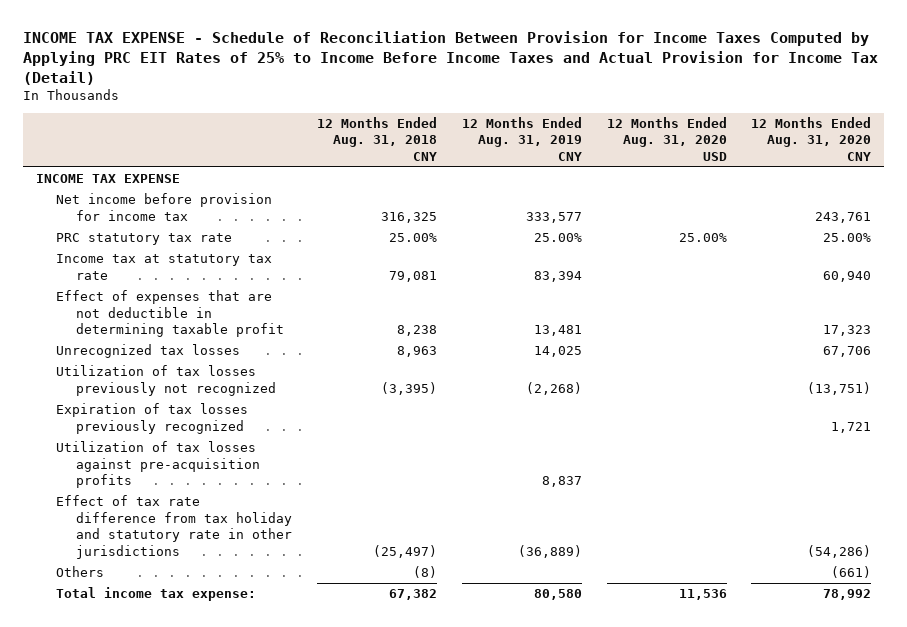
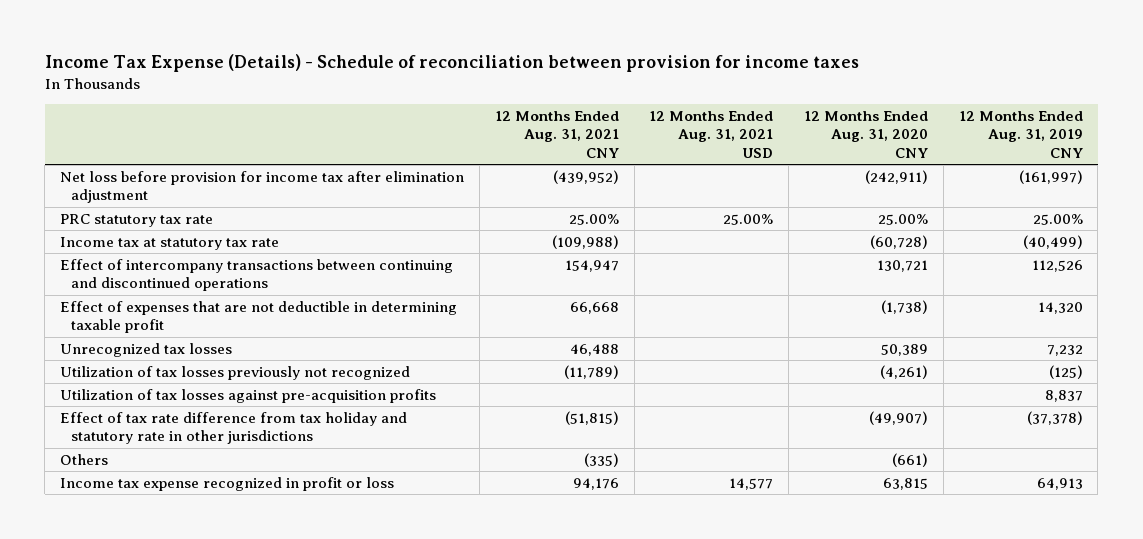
- INCOME TAX EXPENSE - Schedule of Reconciliation Between Provision for Income Taxes Computed by Applying PRC EIT Rates of 25% to Income Before Income Taxes and Actual Provision for Income Tax (Detail)
+ Income Tax Expense (Details) - Schedule of reconciliation between provision for income taxes
- | 12 Months Ended Aug. 31, 2018 CNY | 12 Months Ended Aug. 31, 2019 CNY | 12 Months Ended Aug. 31, 2020 USD | 12 Months Ended Aug. 31, 2020 CNY
+ | 12 Months Ended Aug. 31, 2021 CNY | 12 Months Ended Aug. 31, 2021 USD | 12 Months Ended Aug. 31, 2020 CNY | 12 Months Ended Aug. 31, 2019 CNY
- INCOME TAX EXPENSE
- Net income before provision for income tax | 316,325 | 333,577 | | 243,761
+ Net loss before provision for income tax after elimination adjustment | (439,952) | | (242,911) | (161,997)
- Income tax at statutory tax rate | 79,081 | 83,394 | | 60,940
- Effect of expenses that are not deductible in determining taxable profit | 8,238 | 13,481 | | 17,323
- Unrecognized tax losses | 8,963 | 14,025 | | 67,706
- Utilization of tax losses previously not recognized | (3,395) | (2,268) | | (13,751)
- Expiration of tax losses previously recognized | | | | 1,721
+ Income tax at statutory tax rate | (109,988) | | (60,728) | (40,499)
+ Effect of intercompany transactions between continuing and discontinued operations | 154,947 | | 130,721 | 112,526
+ Effect of expenses that are not deductible in determining taxable profit | 66,668 | | (1,738) | 14,320
+ Unrecognized tax losses | 46,488 | | 50,389 | 7,232
+ Utilization of tax losses previously not recognized | (11,789) | | (4,261) | (125)
- Effect of tax rate difference from tax holiday and statutory rate in other jurisdictions | (25,497) | (36,889) | | (54,286)
+ Effect of tax rate difference from tax holiday and statutory rate in other jurisdictions | (51,815) | | (49,907) | (37,378)
- Total income tax expense: | 67,382 | 80,580 | 11,536 | 78,992
+ Income tax expense recognized in profit or loss | 94,176 | 14,577 | 63,815 | 64,913

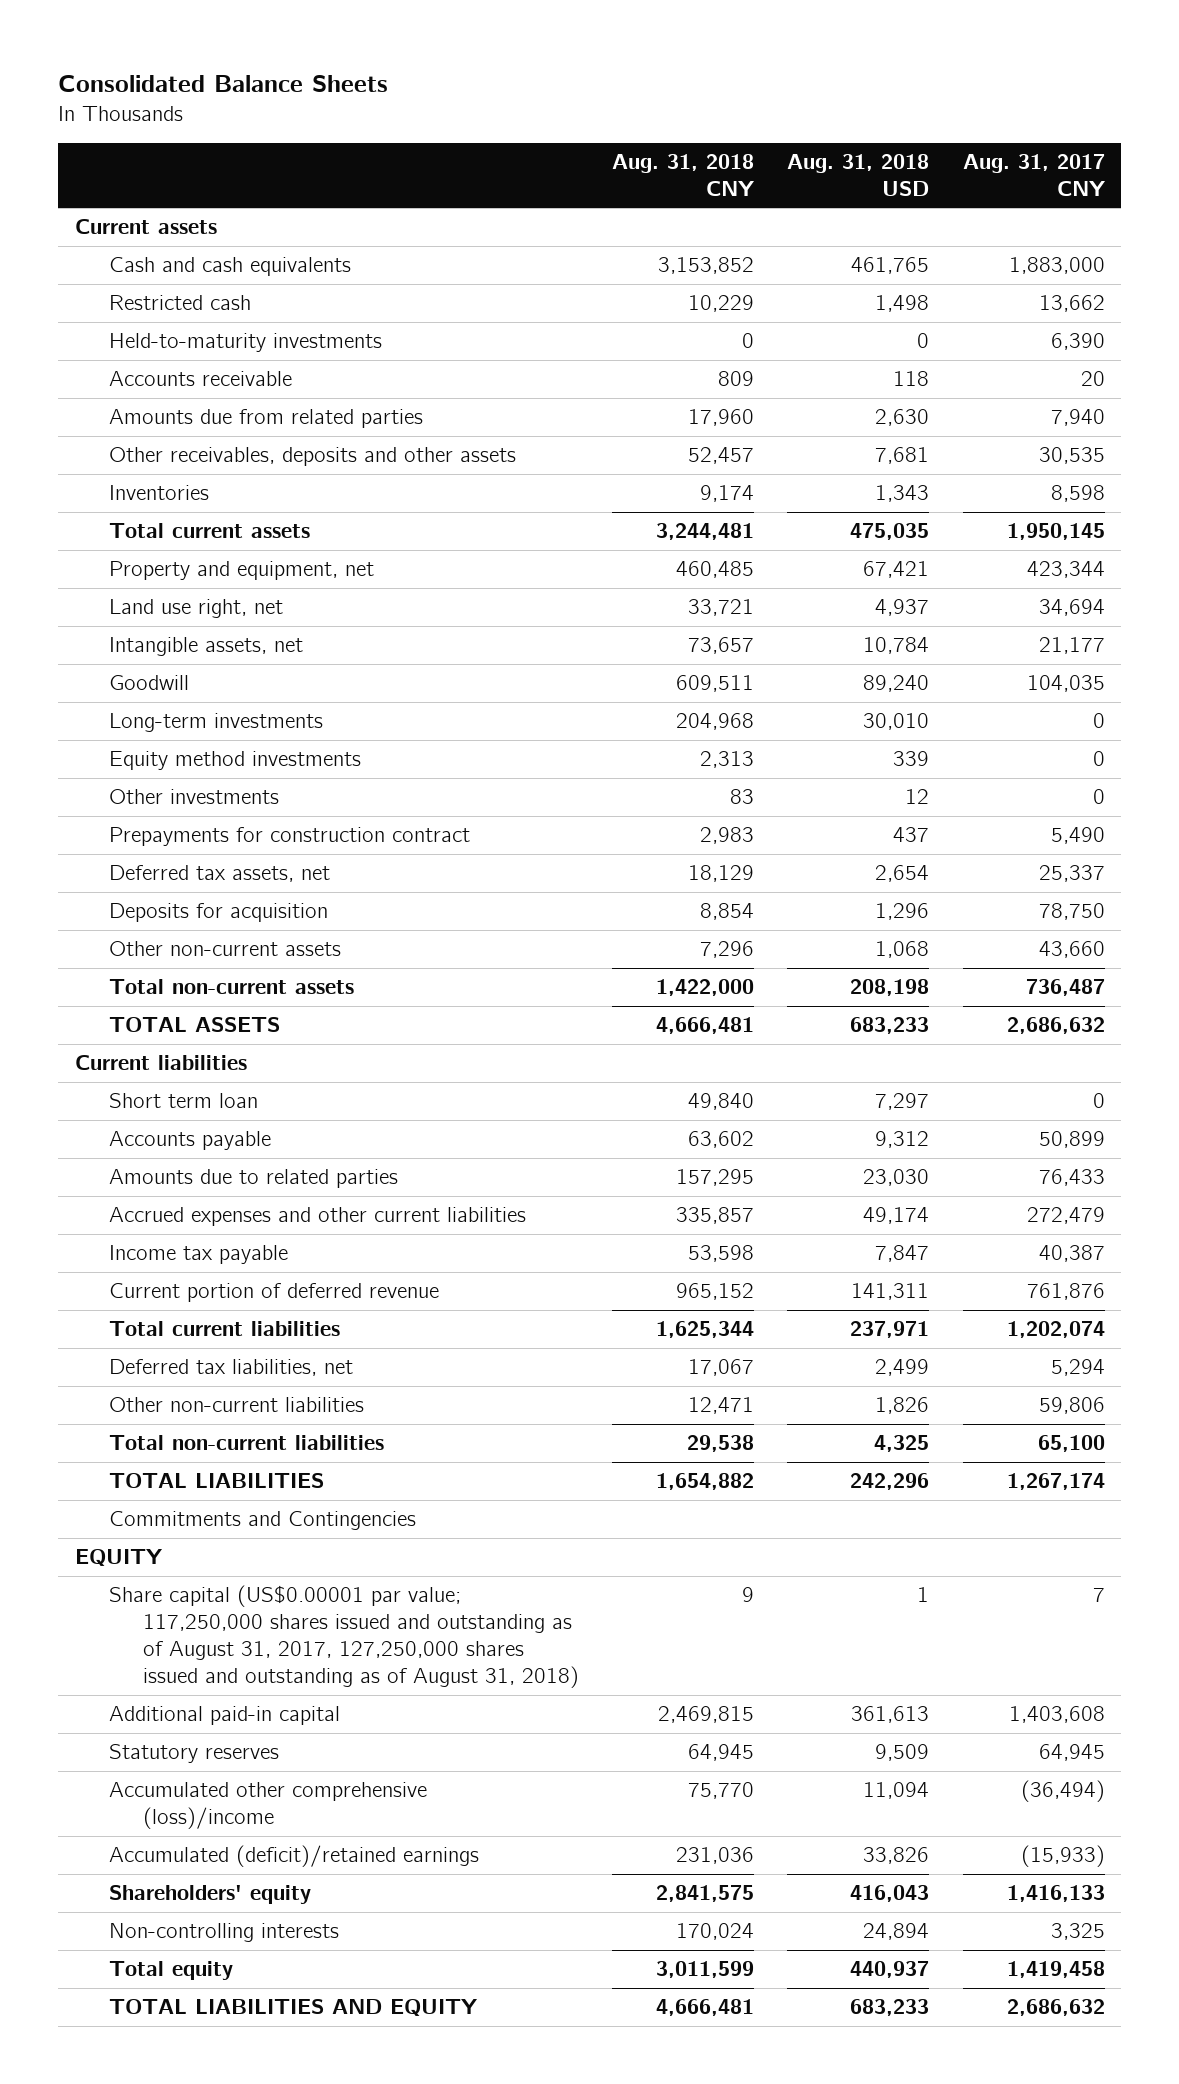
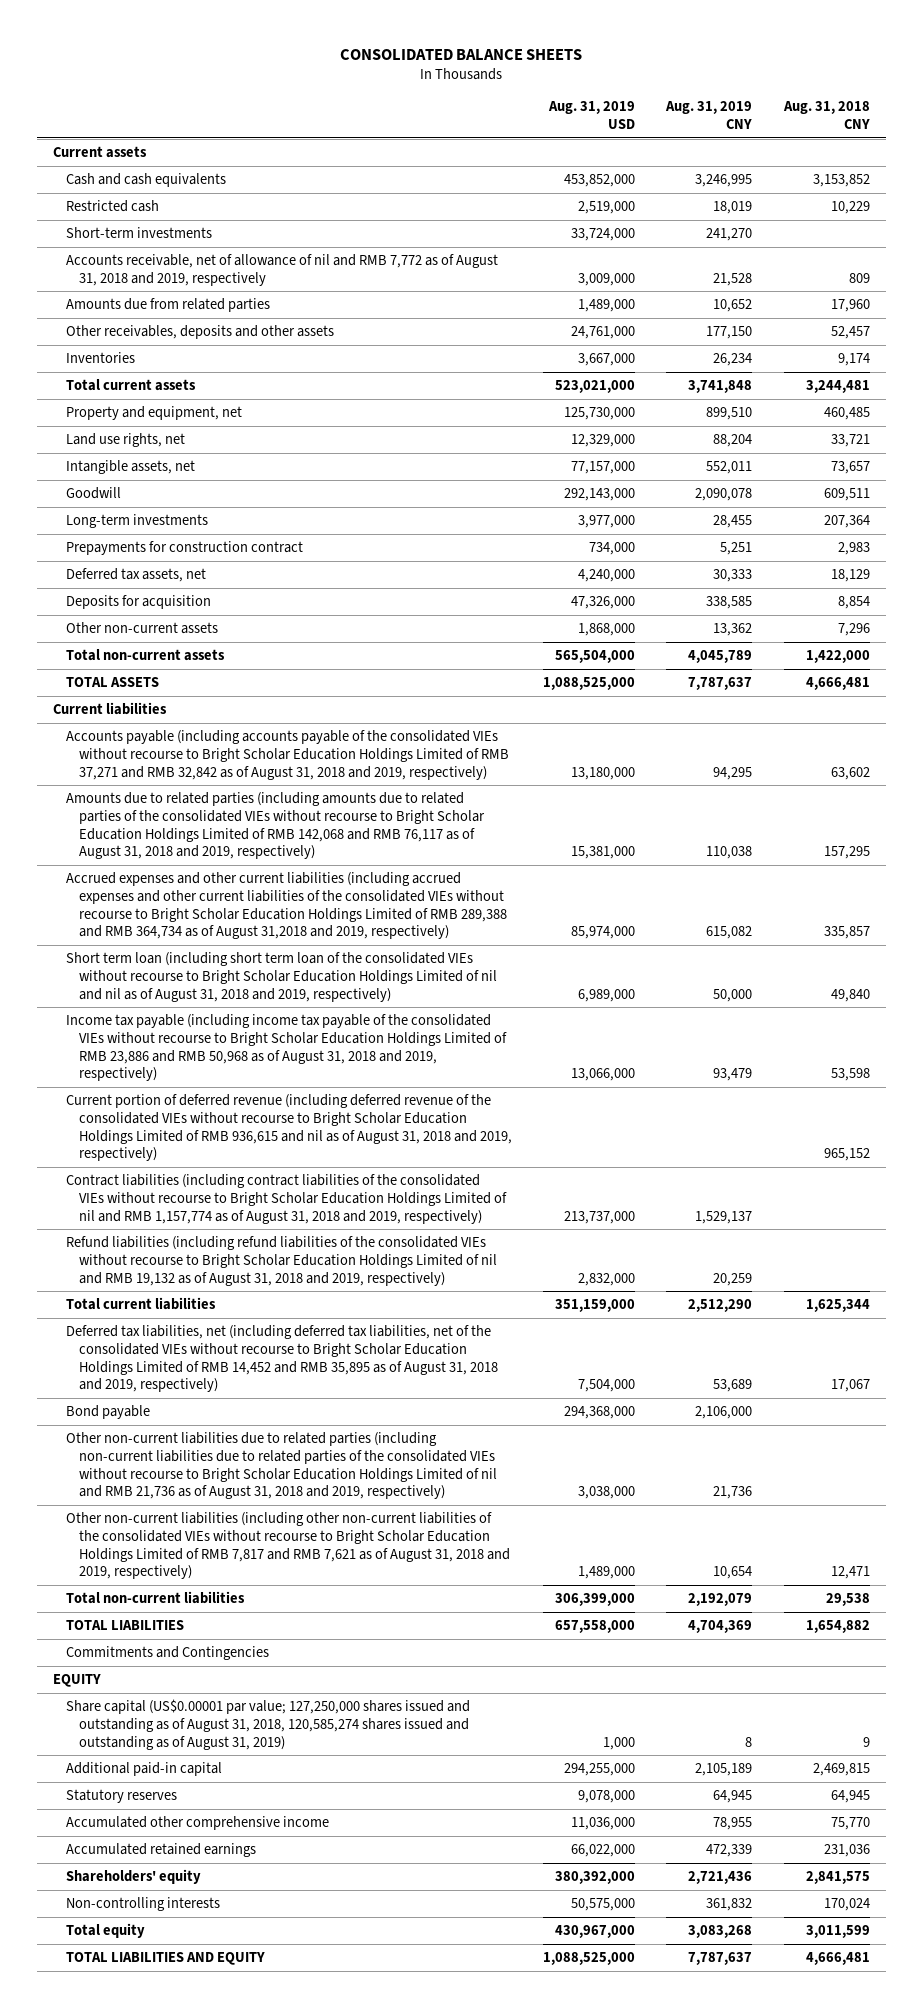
- Consolidated Balance Sheets
+ CONSOLIDATED BALANCE SHEETS
- | Aug. 31, 2018 CNY | Aug. 31, 2018 USD | Aug. 31, 2017 CNY
+ | Aug. 31, 2019 USD | Aug. 31, 2019 CNY | Aug. 31, 2018 CNY
- Held-to-maturity investments | 0 | 0 | 6,390
- Accounts receivable | 809 | 118 | 20
+ Short-term investments | 33,724,000 | 241,270 |
+ Accounts receivable, net of allowance of nil and RMB 7,772 as of August 31, 2018 and 2019, respectively | 3,009,000 | 21,528 | 809
- Land use right, net | 33,721 | 4,937 | 34,694
+ Land use rights, net | 12,329,000 | 88,204 | 33,721
- Long-term investments | 204,968 | 30,010 | 0
- Equity method investments | 2,313 | 339 | 0
- Other investments | 83 | 12 | 0
+ Long-term investments | 3,977,000 | 28,455 | 207,364
- Short term loan | 49,840 | 7,297 | 0
- Accounts payable | 63,602 | 9,312 | 50,899
- Amounts due to related parties | 157,295 | 23,030 | 76,433
- Accrued expenses and other current liabilities | 335,857 | 49,174 | 272,479
- Income tax payable | 53,598 | 7,847 | 40,387
- Current portion of deferred revenue | 965,152 | 141,311 | 761,876
+ Accounts payable (including accounts payable of the consolidated VIEs without recourse to Bright Scholar Education Holdings Limited of RMB 37,271 and RMB 32,842 as of August 31, 2018 and 2019, respectively) | 13,180,000 | 94,295 | 63,602
+ Amounts due to related parties (including amounts due to related parties of the consolidated VIEs without recourse to Bright Scholar Education Holdings Limited of RMB 142,068 and RMB 76,117 as of August 31, 2018 and 2019, respectively) | 15,381,000 | 110,038 | 157,295
+ Accrued expenses and other current liabilities (including accrued expenses and other current liabilities of the consolidated VIEs without recourse to Bright Scholar Education Holdings Limited of RMB 289,388 and RMB 364,734 as of August 31,2018 and 2019, respectively) | 85,974,000 | 615,082 | 335,857
+ Short term loan (including short term loan of the consolidated VIEs without recourse to Bright Scholar Education Holdings Limited of nil and nil as of August 31, 2018 and 2019, respectively) | 6,989,000 | 50,000 | 49,840
+ Income tax payable (including income tax payable of the consolidated VIEs without recourse to Bright Scholar Education Holdings Limited of RMB 23,886 and RMB 50,968 as of August 31, 2018 and 2019, respectively) | 13,066,000 | 93,479 | 53,598
+ Current portion of deferred revenue (including deferred revenue of the consolidated VIEs without recourse to Bright Scholar Education Holdings Limited of RMB 936,615 and nil as of August 31, 2018 and 2019, respectively) | | | 965,152
+ Contract liabilities (including contract liabilities of the consolidated VIEs without recourse to Bright Scholar Education Holdings Limited of nil and RMB 1,157,774 as of August 31, 2018 and 2019, respectively) | 213,737,000 | 1,529,137 |
+ Refund liabilities (including refund liabilities of the consolidated VIEs without recourse to Bright Scholar Education Holdings Limited of nil and RMB 19,132 as of August 31, 2018 and 2019, respectively) | 2,832,000 | 20,259 |
- Deferred tax liabilities, net | 17,067 | 2,499 | 5,294
- Other non-current liabilities | 12,471 | 1,826 | 59,806
+ Deferred tax liabilities, net (including deferred tax liabilities, net of the consolidated VIEs without recourse to Bright Scholar Education Holdings Limited of RMB 14,452 and RMB 35,895 as of August 31, 2018 and 2019, respectively) | 7,504,000 | 53,689 | 17,067
+ Bond payable | 294,368,000 | 2,106,000 |
+ Other non-current liabilities due to related parties (including non-current liabilities due to related parties of the consolidated VIEs without recourse to Bright Scholar Education Holdings Limited of nil and RMB 21,736 as of August 31, 2018 and 2019, respectively) | 3,038,000 | 21,736 |
+ Other non-current liabilities (including other non-current liabilities of the consolidated VIEs without recourse to Bright Scholar Education Holdings Limited of RMB 7,817 and RMB 7,621 as of August 31, 2018 and 2019, respectively) | 1,489,000 | 10,654 | 12,471
- Share capital (US$0.00001 par value; 117,250,000 shares issued and outstanding as of August 31, 2017, 127,250,000 shares issued and outstanding as of August 31, 2018) | 9 | 1 | 7
+ Share capital (US$0.00001 par value; 127,250,000 shares issued and outstanding as of August 31, 2018, 120,585,274 shares issued and outstanding as of August 31, 2019) | 1,000 | 8 | 9
- Accumulated other comprehensive (loss)/income | 75,770 | 11,094 | (36,494)
- Accumulated (deficit)/retained earnings | 231,036 | 33,826 | (15,933)
+ Accumulated other comprehensive income | 11,036,000 | 78,955 | 75,770
+ Accumulated retained earnings | 66,022,000 | 472,339 | 231,036

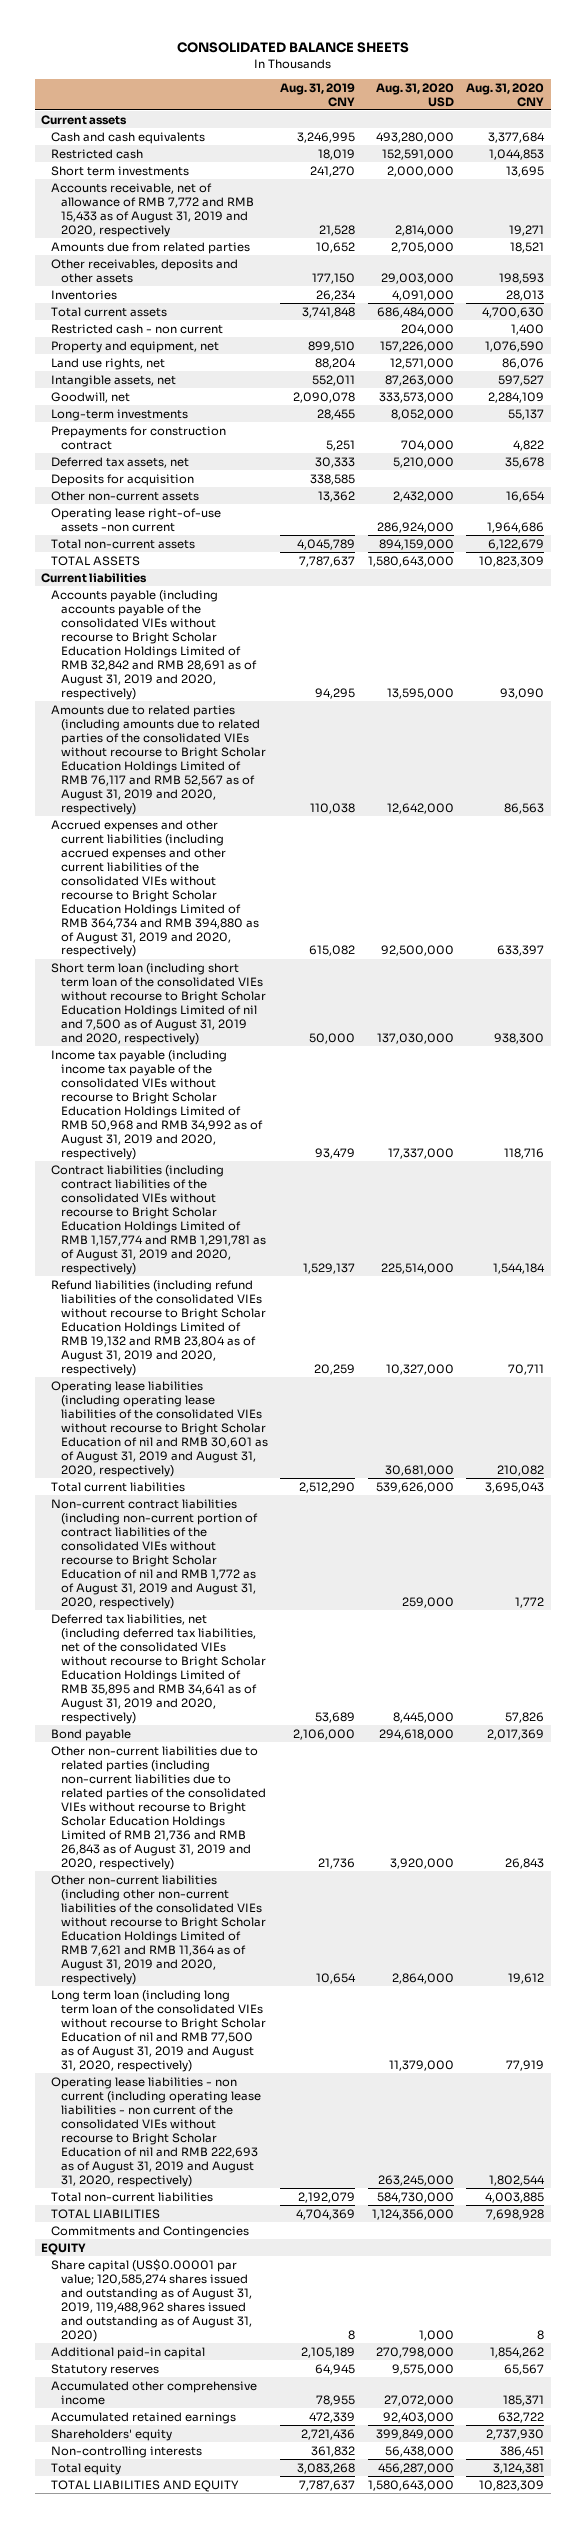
- | Aug. 31, 2019 USD | Aug. 31, 2019 CNY | Aug. 31, 2018 CNY
+ | Aug. 31, 2019 CNY | Aug. 31, 2020 USD | Aug. 31, 2020 CNY
- Short-term investments | 33,724,000 | 241,270 |
- Accounts receivable, net of allowance of nil and RMB 7,772 as of August 31, 2018 and 2019, respectively | 3,009,000 | 21,528 | 809
+ Short term investments | 241,270 | 2,000,000 | 13,695
+ Accounts receivable, net of allowance of RMB 7,772 and RMB 15,433 as of August 31, 2019 and 2020, respectively | 21,528 | 2,814,000 | 19,271
+ Restricted cash - non current | | 204,000 | 1,400
- Goodwill | 292,143,000 | 2,090,078 | 609,511
+ Goodwill, net | 2,090,078 | 333,573,000 | 2,284,109
+ Operating lease right-of-use assets -non current | | 286,924,000 | 1,964,686
- Accounts payable (including accounts payable of the consolidated VIEs without recourse to Bright Scholar Education Holdings Limited of RMB 37,271 and RMB 32,842 as of August 31, 2018 and 2019, respectively) | 13,180,000 | 94,295 | 63,602
- Amounts due to related parties (including amounts due to related parties of the consolidated VIEs without recourse to Bright Scholar Education Holdings Limited of RMB 142,068 and RMB 76,117 as of August 31, 2018 and 2019, respectively) | 15,381,000 | 110,038 | 157,295
- Accrued expenses and other current liabilities (including accrued expenses and other current liabilities of the consolidated VIEs without recourse to Bright Scholar Education Holdings Limited of RMB 289,388 and RMB 364,734 as of August 31,2018 and 2019, respectively) | 85,974,000 | 615,082 | 335,857
- Short term loan (including short term loan of the consolidated VIEs without recourse to Bright Scholar Education Holdings Limited of nil and nil as of August 31, 2018 and 2019, respectively) | 6,989,000 | 50,000 | 49,840
- Income tax payable (including income tax payable of the consolidated VIEs without recourse to Bright Scholar Education Holdings Limited of RMB 23,886 and RMB 50,968 as of August 31, 2018 and 2019, respectively) | 13,066,000 | 93,479 | 53,598
- Current portion of deferred revenue (including deferred revenue of the consolidated VIEs without recourse to Bright Scholar Education Holdings Limited of RMB 936,615 and nil as of August 31, 2018 and 2019, respectively) | | | 965,152
- Contract liabilities (including contract liabilities of the consolidated VIEs without recourse to Bright Scholar Education Holdings Limited of nil and RMB 1,157,774 as of August 31, 2018 and 2019, respectively) | 213,737,000 | 1,529,137 |
- Refund liabilities (including refund liabilities of the consolidated VIEs without recourse to Bright Scholar Education Holdings Limited of nil and RMB 19,132 as of August 31, 2018 and 2019, respectively) | 2,832,000 | 20,259 |
+ Accounts payable (including accounts payable of the consolidated VIEs without recourse to Bright Scholar Education Holdings Limited of RMB 32,842 and RMB 28,691 as of August 31, 2019 and 2020, respectively) | 94,295 | 13,595,000 | 93,090
+ Amounts due to related parties (including amounts due to related parties of the consolidated VIEs without recourse to Bright Scholar Education Holdings Limited of RMB 76,117 and RMB 52,567 as of August 31, 2019 and 2020, respectively) | 110,038 | 12,642,000 | 86,563
+ Accrued expenses and other current liabilities (including accrued expenses and other current liabilities of the consolidated VIEs without recourse to Bright Scholar Education Holdings Limited of RMB 364,734 and RMB 394,880 as of August 31, 2019 and 2020, respectively) | 615,082 | 92,500,000 | 633,397
+ Short term loan (including short term loan of the consolidated VIEs without recourse to Bright Scholar Education Holdings Limited of nil and 7,500 as of August 31, 2019 and 2020, respectively) | 50,000 | 137,030,000 | 938,300
+ Income tax payable (including income tax payable of the consolidated VIEs without recourse to Bright Scholar Education Holdings Limited of RMB 50,968 and RMB 34,992 as of August 31, 2019 and 2020, respectively) | 93,479 | 17,337,000 | 118,716
+ Contract liabilities (including contract liabilities of the consolidated VIEs without recourse to Bright Scholar Education Holdings Limited of RMB 1,157,774 and RMB 1,291,781 as of August 31, 2019 and 2020, respectively) | 1,529,137 | 225,514,000 | 1,544,184
+ Refund liabilities (including refund liabilities of the consolidated VIEs without recourse to Bright Scholar Education Holdings Limited of RMB 19,132 and RMB 23,804 as of August 31, 2019 and 2020, respectively) | 20,259 | 10,327,000 | 70,711
+ Operating lease liabilities (including operating lease liabilities of the consolidated VIEs without recourse to Bright Scholar Education of nil and RMB 30,601 as of August 31, 2019 and August 31, 2020, respectively) | | 30,681,000 | 210,082
- Deferred tax liabilities, net (including deferred tax liabilities, net of the consolidated VIEs without recourse to Bright Scholar Education Holdings Limited of RMB 14,452 and RMB 35,895 as of August 31, 2018 and 2019, respectively) | 7,504,000 | 53,689 | 17,067
+ Non-current contract liabilities (including non-current portion of contract liabilities of the consolidated VIEs without recourse to Bright Scholar Education of nil and RMB 1,772 as of August 31, 2019 and August 31, 2020, respectively) | | 259,000 | 1,772
+ Deferred tax liabilities, net (including deferred tax liabilities, net of the consolidated VIEs without recourse to Bright Scholar Education Holdings Limited of RMB 35,895 and RMB 34,641 as of August 31, 2019 and 2020, respectively) | 53,689 | 8,445,000 | 57,826
- Other non-current liabilities due to related parties (including non-current liabilities due to related parties of the consolidated VIEs without recourse to Bright Scholar Education Holdings Limited of nil and RMB 21,736 as of August 31, 2018 and 2019, respectively) | 3,038,000 | 21,736 |
- Other non-current liabilities (including other non-current liabilities of the consolidated VIEs without recourse to Bright Scholar Education Holdings Limited of RMB 7,817 and RMB 7,621 as of August 31, 2018 and 2019, respectively) | 1,489,000 | 10,654 | 12,471
+ Other non-current liabilities due to related parties (including non-current liabilities due to related parties of the consolidated VIEs without recourse to Bright Scholar Education Holdings Limited of RMB 21,736 and RMB 26,843 as of August 31, 2019 and 2020, respectively) | 21,736 | 3,920,000 | 26,843
+ Other non-current liabilities (including other non-current liabilities of the consolidated VIEs without recourse to Bright Scholar Education Holdings Limited of RMB 7,621 and RMB 11,364 as of August 31, 2019 and 2020, respectively) | 10,654 | 2,864,000 | 19,612
+ Long term loan (including long term loan of the consolidated VIEs without recourse to Bright Scholar Education of nil and RMB 77,500 as of August 31, 2019 and August 31, 2020, respectively) | | 11,379,000 | 77,919
+ Operating lease liabilities - non current (including operating lease liabilities - non current of the consolidated VIEs without recourse to Bright Scholar Education of nil and RMB 222,693 as of August 31, 2019 and August 31, 2020, respectively) | | 263,245,000 | 1,802,544
- Share capital (US$0.00001 par value; 127,250,000 shares issued and outstanding as of August 31, 2018, 120,585,274 shares issued and outstanding as of August 31, 2019) | 1,000 | 8 | 9
+ Share capital (US$0.00001 par value; 120,585,274 shares issued and outstanding as of August 31, 2019, 119,488,962 shares issued and outstanding as of August 31, 2020) | 8 | 1,000 | 8

